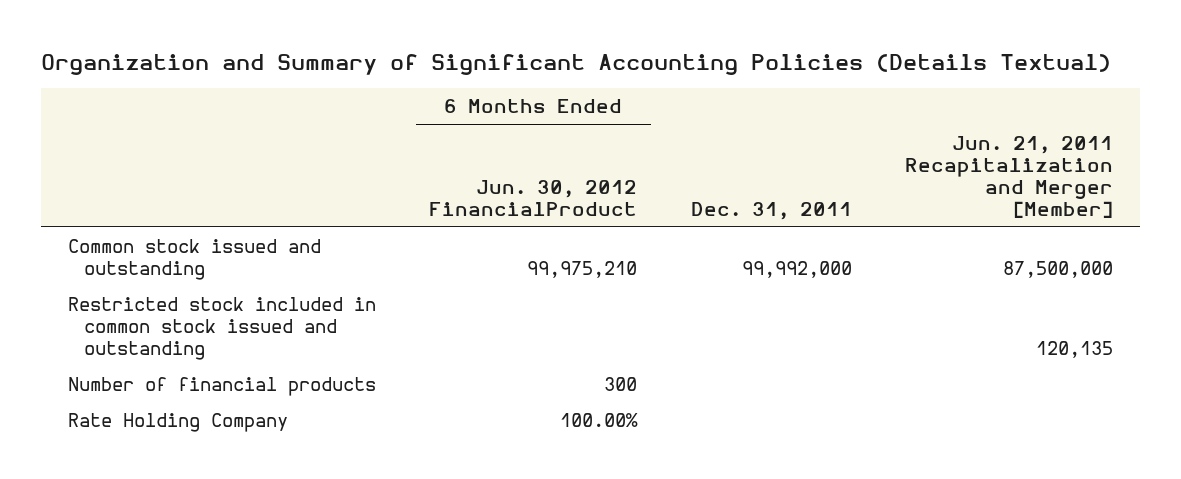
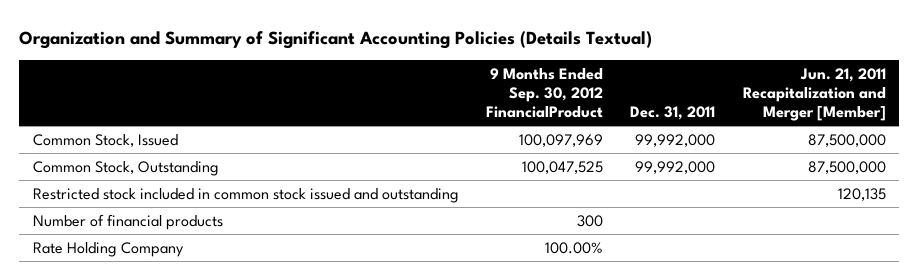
- | 6 Months Ended Jun. 30, 2012 FinancialProduct | Dec. 31, 2011 | Jun. 21, 2011 Recapitalization and Merger [Member]
+ | 9 Months Ended Sep. 30, 2012 FinancialProduct | Dec. 31, 2011 | Jun. 21, 2011 Recapitalization and Merger [Member]
- Common stock issued and outstanding | 99,975,210 | 99,992,000 | 87,500,000
+ Common Stock, Issued | 100,097,969 | 99,992,000 | 87,500,000
+ Common Stock, Outstanding | 100,047,525 | 99,992,000 | 87,500,000

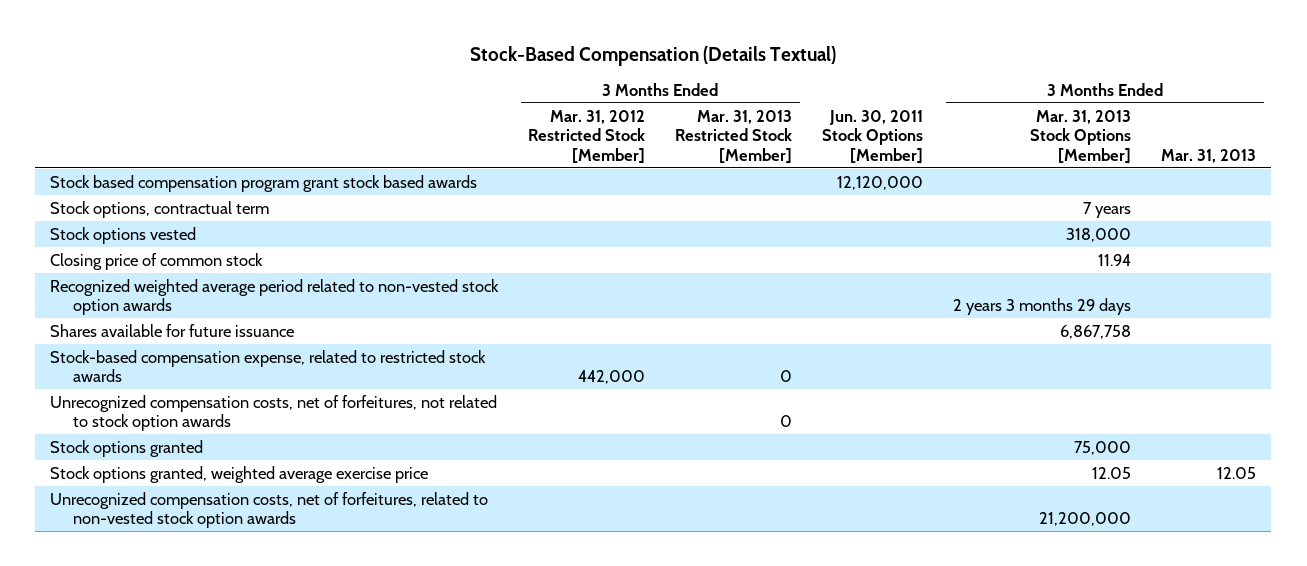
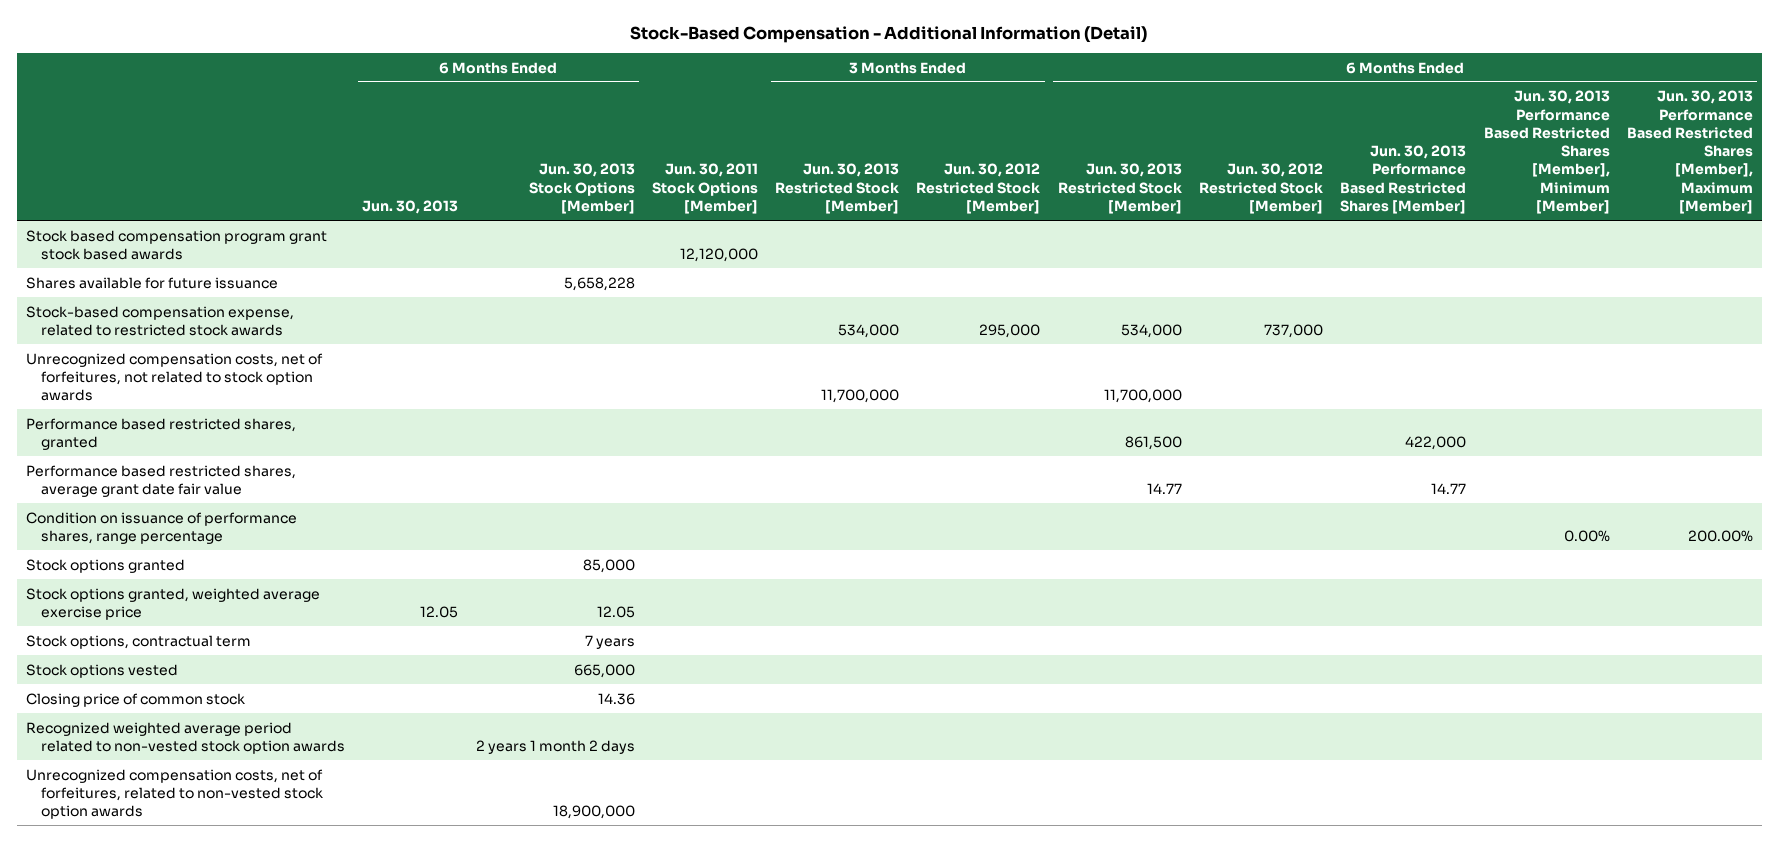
- Stock-Based Compensation (Details Textual)
+ Stock-Based Compensation - Additional Information (Detail)
- | 3 Months Ended Mar. 31, 2012 Restricted Stock [Member] | 3 Months Ended Mar. 31, 2013 Restricted Stock [Member] | Jun. 30, 2011 Stock Options [Member] | 3 Months Ended Mar. 31, 2013 Stock Options [Member] | 3 Months Ended Mar. 31, 2013
+ | 6 Months Ended Jun. 30, 2013 | 6 Months Ended Jun. 30, 2013 Stock Options [Member] | Jun. 30, 2011 Stock Options [Member] | 3 Months Ended Jun. 30, 2013 Restricted Stock [Member] | 3 Months Ended Jun. 30, 2012 Restricted Stock [Member] | 6 Months Ended Jun. 30, 2013 Restricted Stock [Member] | 6 Months Ended Jun. 30, 2012 Restricted Stock [Member] | 6 Months Ended Jun. 30, 2013 Performance Based Restricted Shares [Member] | 6 Months Ended Jun. 30, 2013 Performance Based Restricted Shares [Member], Minimum [Member] | 6 Months Ended Jun. 30, 2013 Performance Based Restricted Shares [Member], Maximum [Member]
+ Performance based restricted shares, granted | | | | | | 861,500 | | 422,000 | |
+ Performance based restricted shares, average grant date fair value | | | | | | 14.77 | | 14.77 | |
+ Condition on issuance of performance shares, range percentage | | | | | | | | | 0.00% | 200.00%
moved down: Stock options, contractual term | | 7 years | | | | | | | |
moved down: Stock options vested | | 665,000 | | | | | | | |
moved down: Closing price of common stock | | 14.36 | | | | | | | |
moved down: Recognized weighted average period related to non-vested stock option awards | | 2 years 1 month 2 days | | | | | | | |

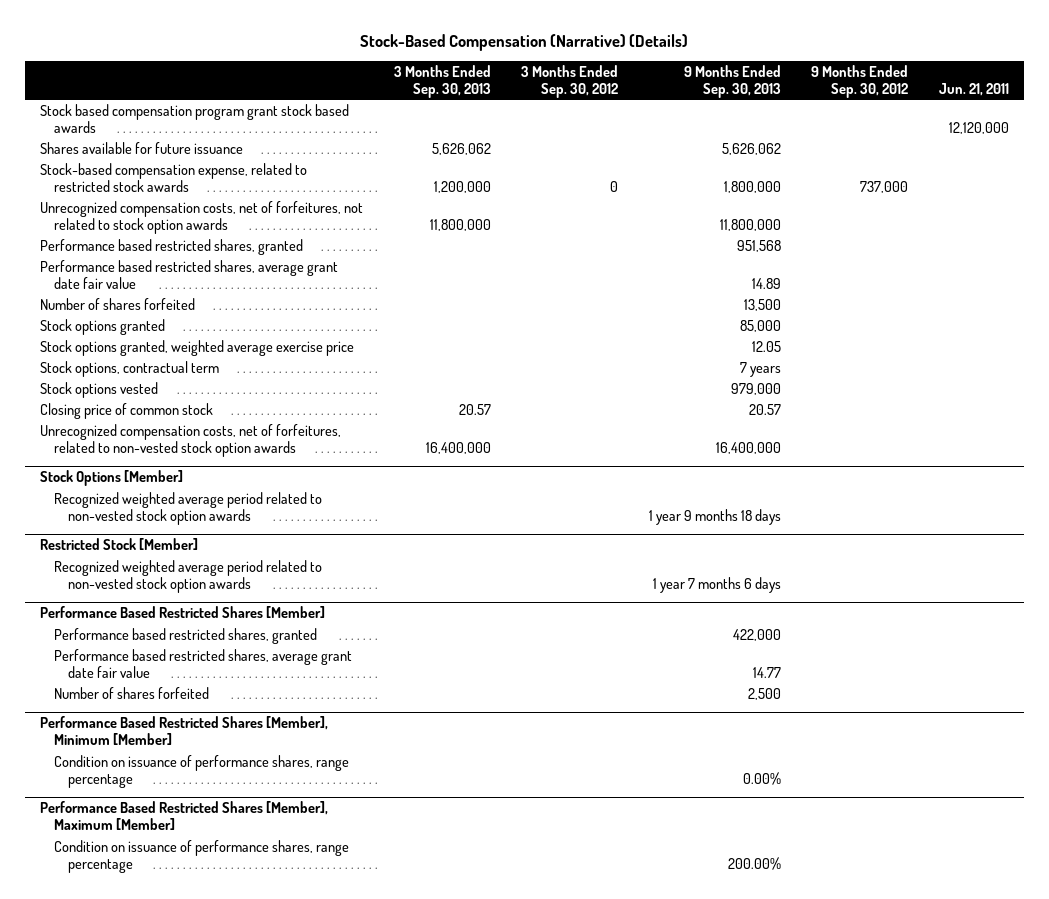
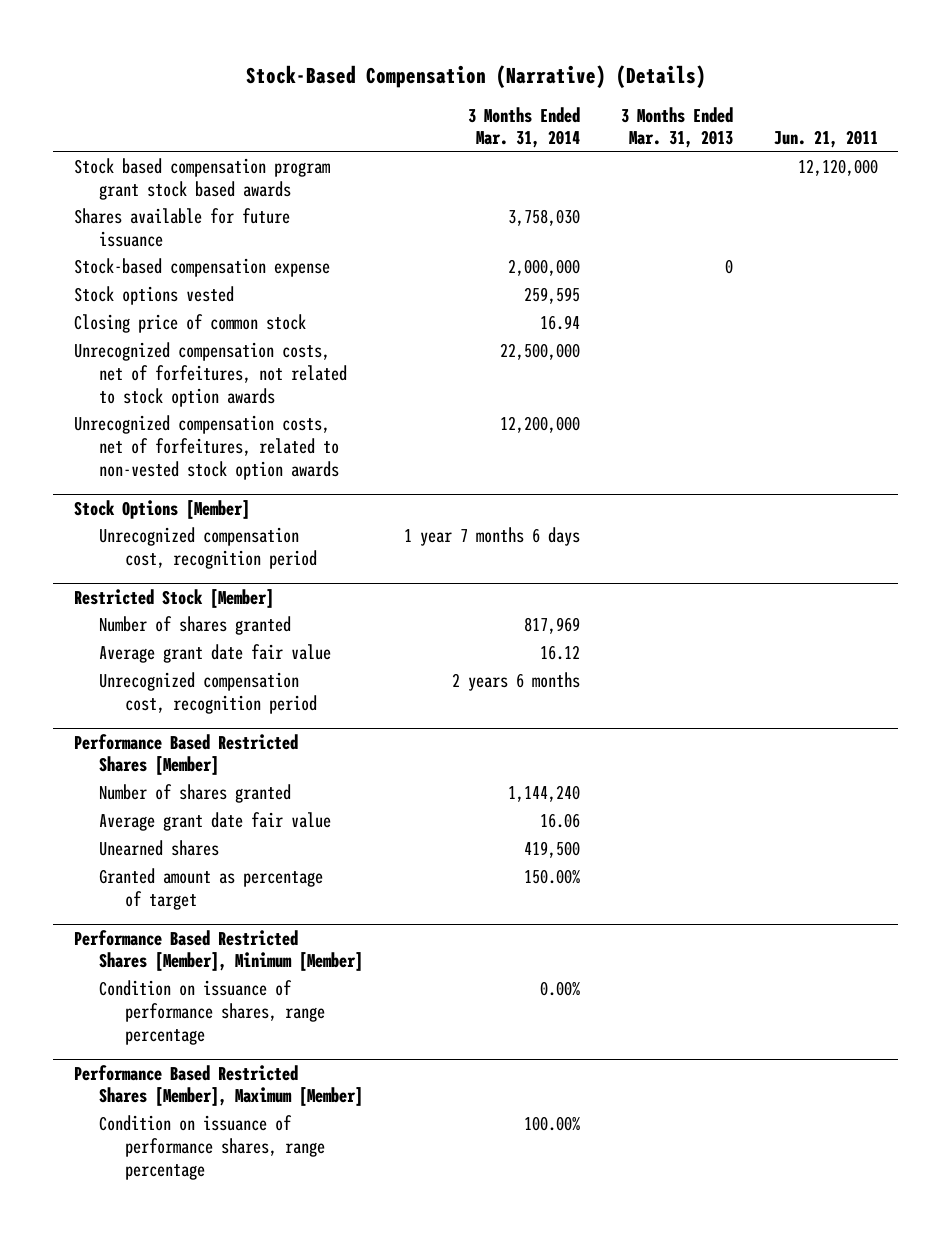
- | 3 Months Ended Sep. 30, 2013 | 3 Months Ended Sep. 30, 2012 | 9 Months Ended Sep. 30, 2013 | 9 Months Ended Sep. 30, 2012 | Jun. 21, 2011
+ | 3 Months Ended Mar. 31, 2014 | 3 Months Ended Mar. 31, 2013 | Jun. 21, 2011
- Stock-based compensation expense, related to restricted stock awards | 1,200,000 | 0 | 1,800,000 | 737,000 |
- Performance based restricted shares, granted | | | 951,568 | |
- Performance based restricted shares, average grant date fair value | | | 14.89 | |
- Number of shares forfeited | | | 13,500 | |
- Stock options granted | | | 85,000 | |
- Stock options granted, weighted average exercise price | | | 12.05 | |
- Stock options, contractual term | | | 7 years | |
+ Stock-based compensation expense | 2,000,000 | 0 |
moved down: Unrecognized compensation costs, net of forfeitures, not related to stock option awards | 22,500,000 | |
@ Stock Options [Member]
- Recognized weighted average period related to non-vested stock option awards | | | 1 year 9 months 18 days | |
+ Unrecognized compensation cost, recognition period | 1 year 7 months 6 days | |
@ Restricted Stock [Member]
- Recognized weighted average period related to non-vested stock option awards | | | 1 year 7 months 6 days | |
+ Number of shares granted | 817,969 | |
+ Average grant date fair value | 16.12 | |
+ Unrecognized compensation cost, recognition period | 2 years 6 months | |
@ Performance Based Restricted Shares [Member]
- Performance based restricted shares, granted | | | 422,000 | |
- Performance based restricted shares, average grant date fair value | | | 14.77 | |
- Number of shares forfeited | | | 2,500 | |
+ Number of shares granted | 1,144,240 | |
+ Average grant date fair value | 16.06 | |
+ Unearned shares | 419,500 | |
+ Granted amount as percentage of target | 150.00% | |

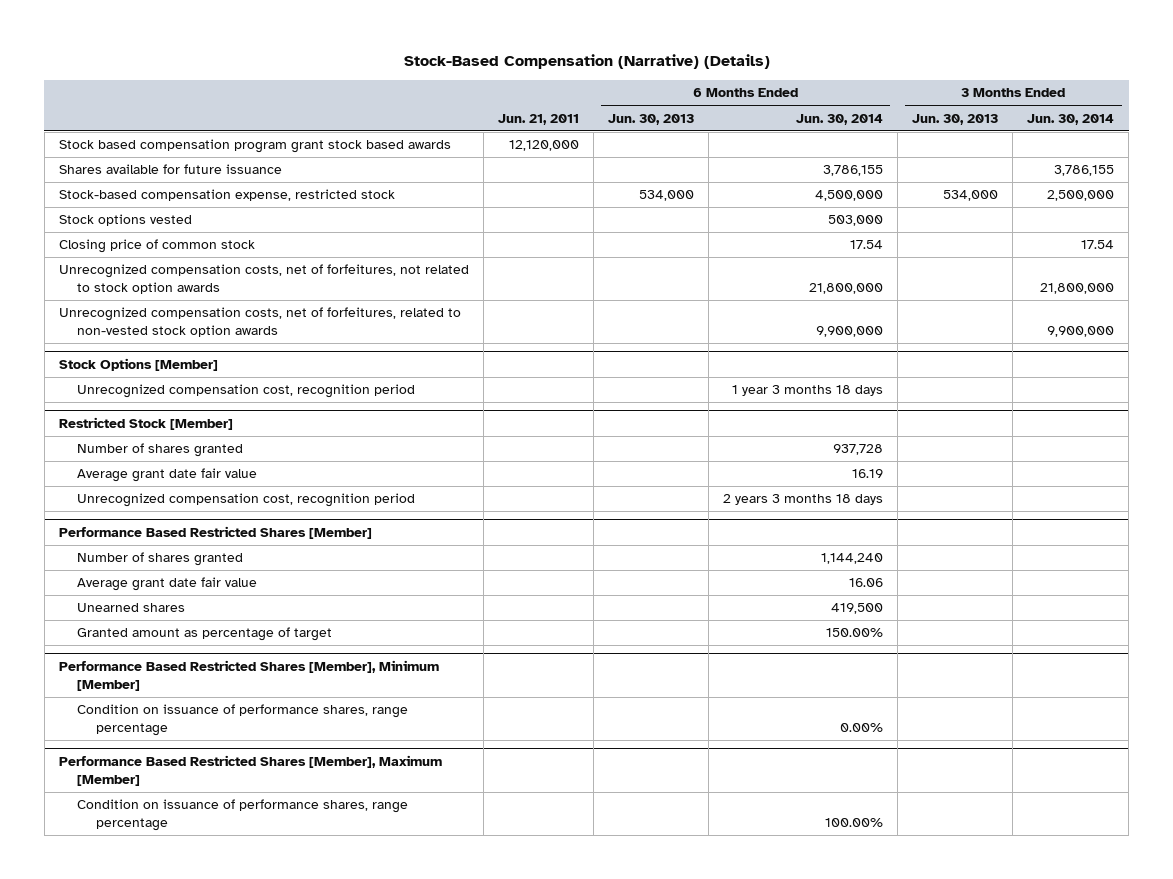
- | 3 Months Ended Mar. 31, 2014 | 3 Months Ended Mar. 31, 2013 | Jun. 21, 2011
+ | Jun. 21, 2011 | 6 Months Ended Jun. 30, 2013 | 6 Months Ended Jun. 30, 2014 | 3 Months Ended Jun. 30, 2013 | 3 Months Ended Jun. 30, 2014
- Stock-based compensation expense | 2,000,000 | 0 |
+ Stock-based compensation expense, restricted stock | | 534,000 | 4,500,000 | 534,000 | 2,500,000

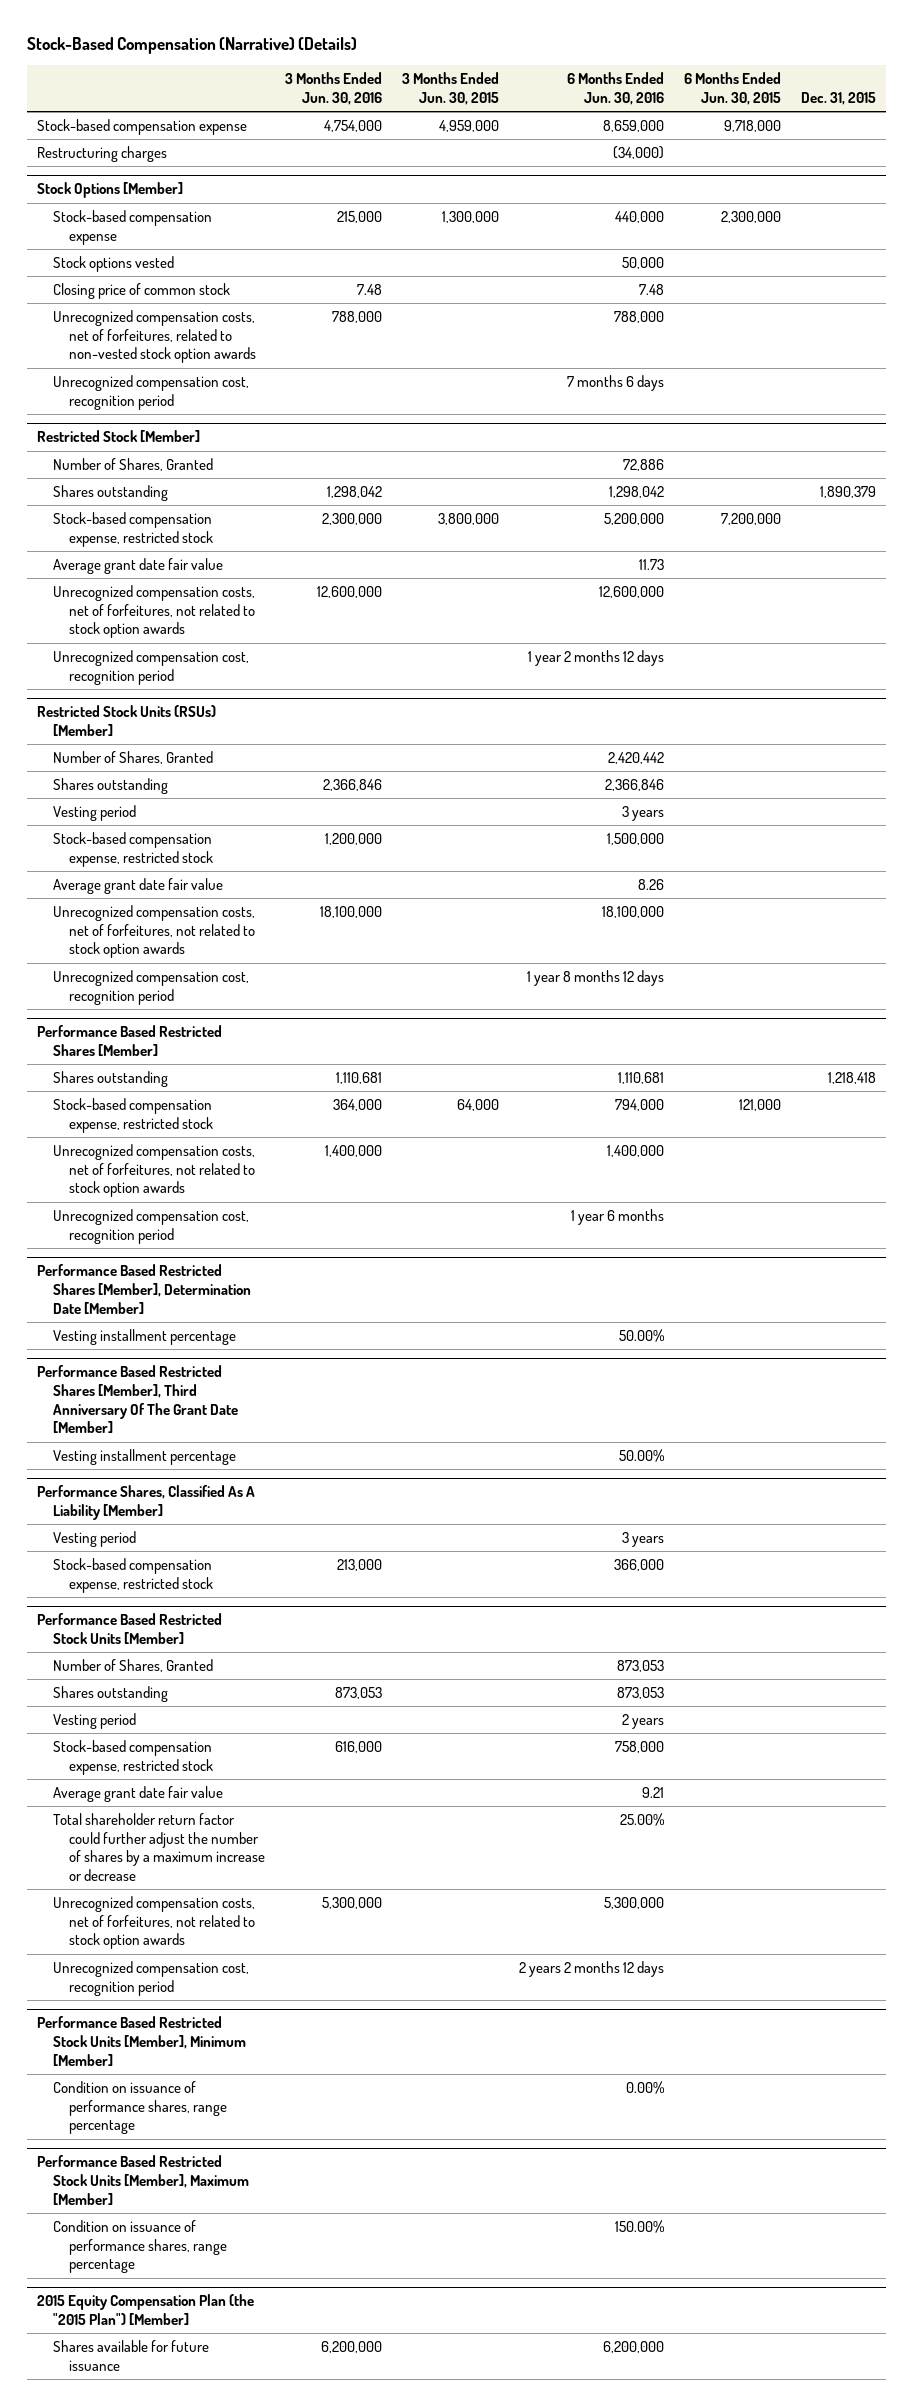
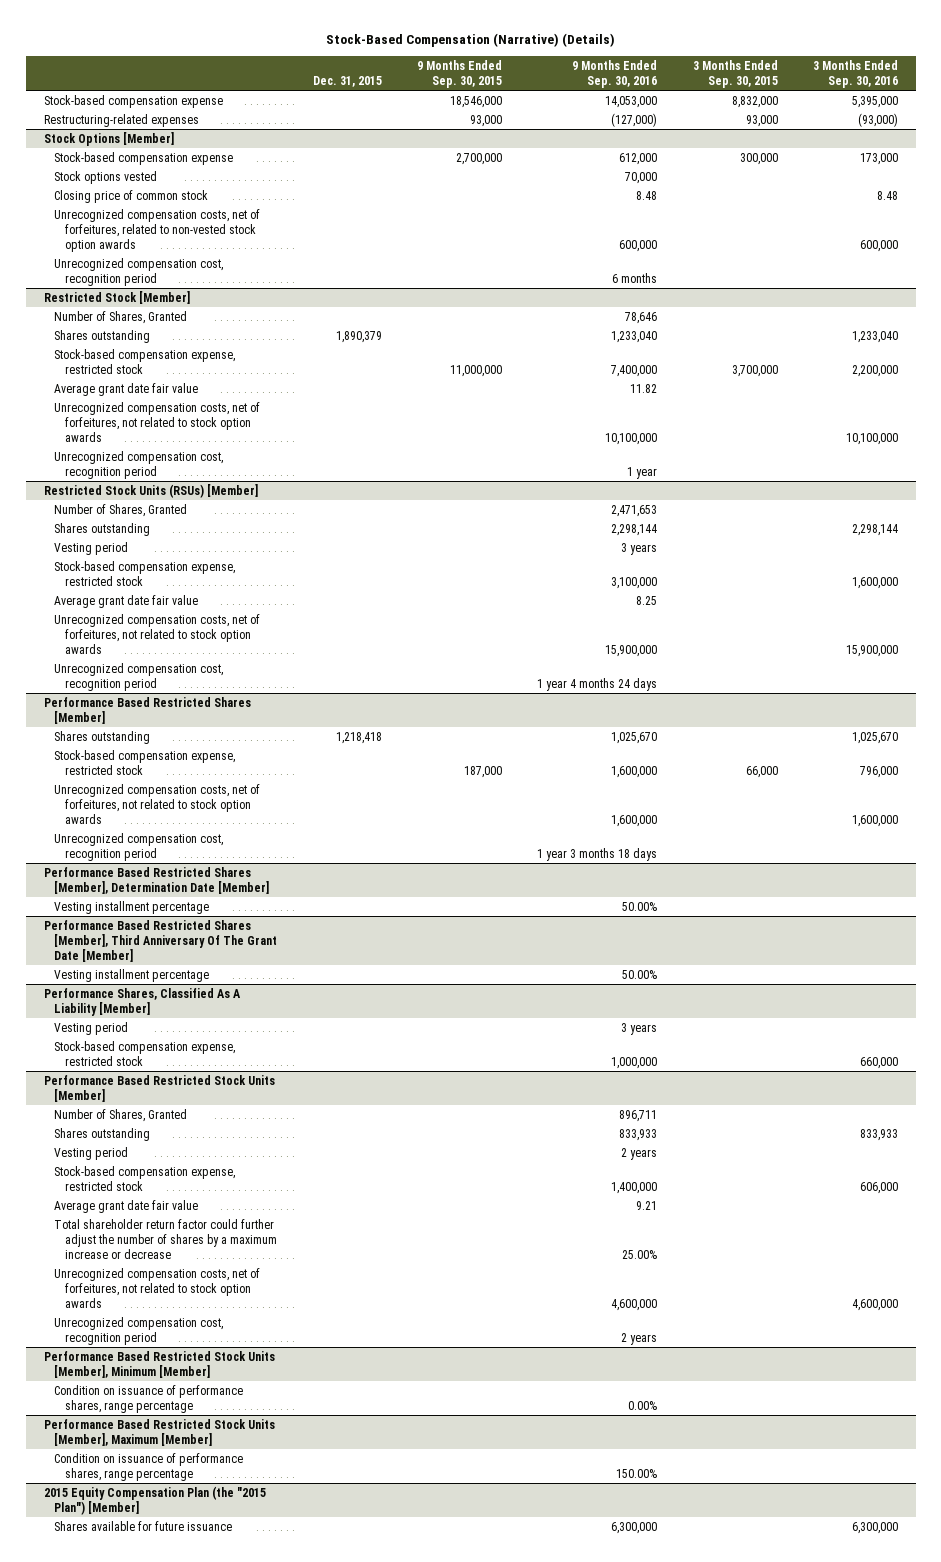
- | 3 Months Ended Jun. 30, 2016 | 3 Months Ended Jun. 30, 2015 | 6 Months Ended Jun. 30, 2016 | 6 Months Ended Jun. 30, 2015 | Dec. 31, 2015
+ | Dec. 31, 2015 | 9 Months Ended Sep. 30, 2015 | 9 Months Ended Sep. 30, 2016 | 3 Months Ended Sep. 30, 2015 | 3 Months Ended Sep. 30, 2016
- Restructuring charges | | | (34,000) | |
+ Restructuring-related expenses | | 93,000 | (127,000) | 93,000 | (93,000)

